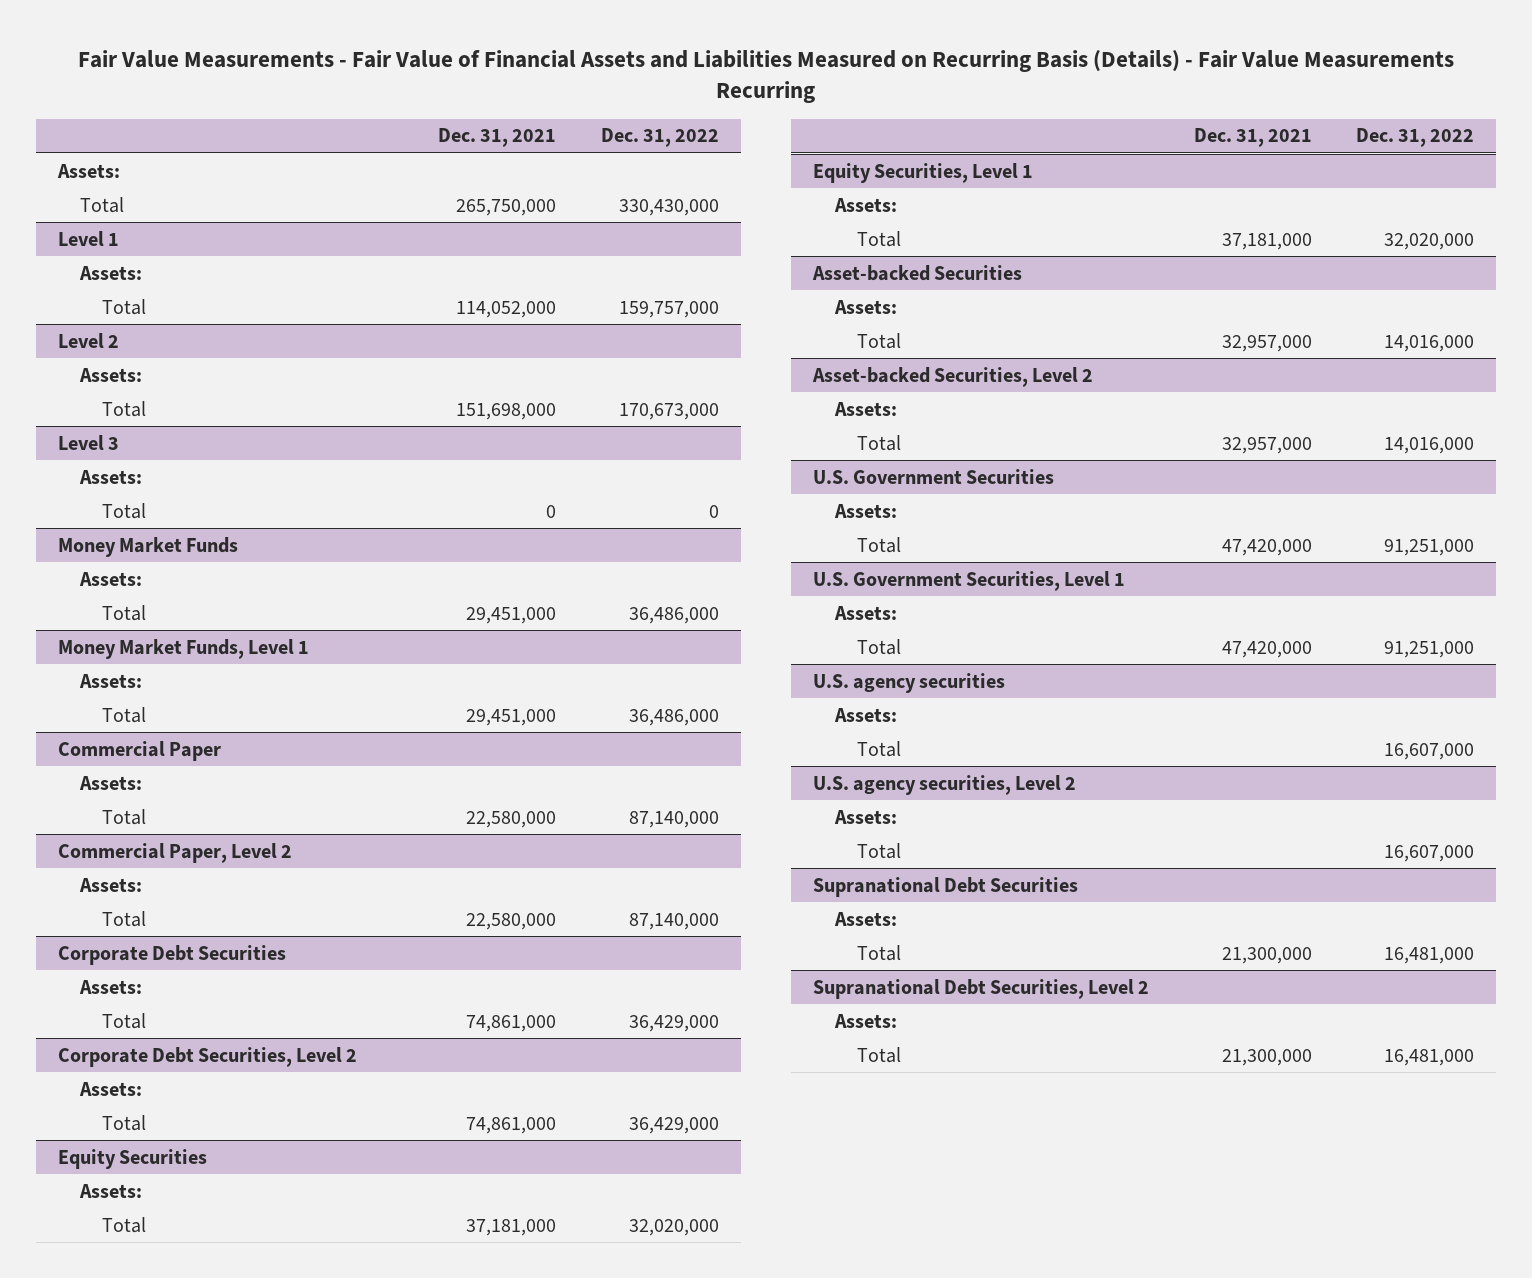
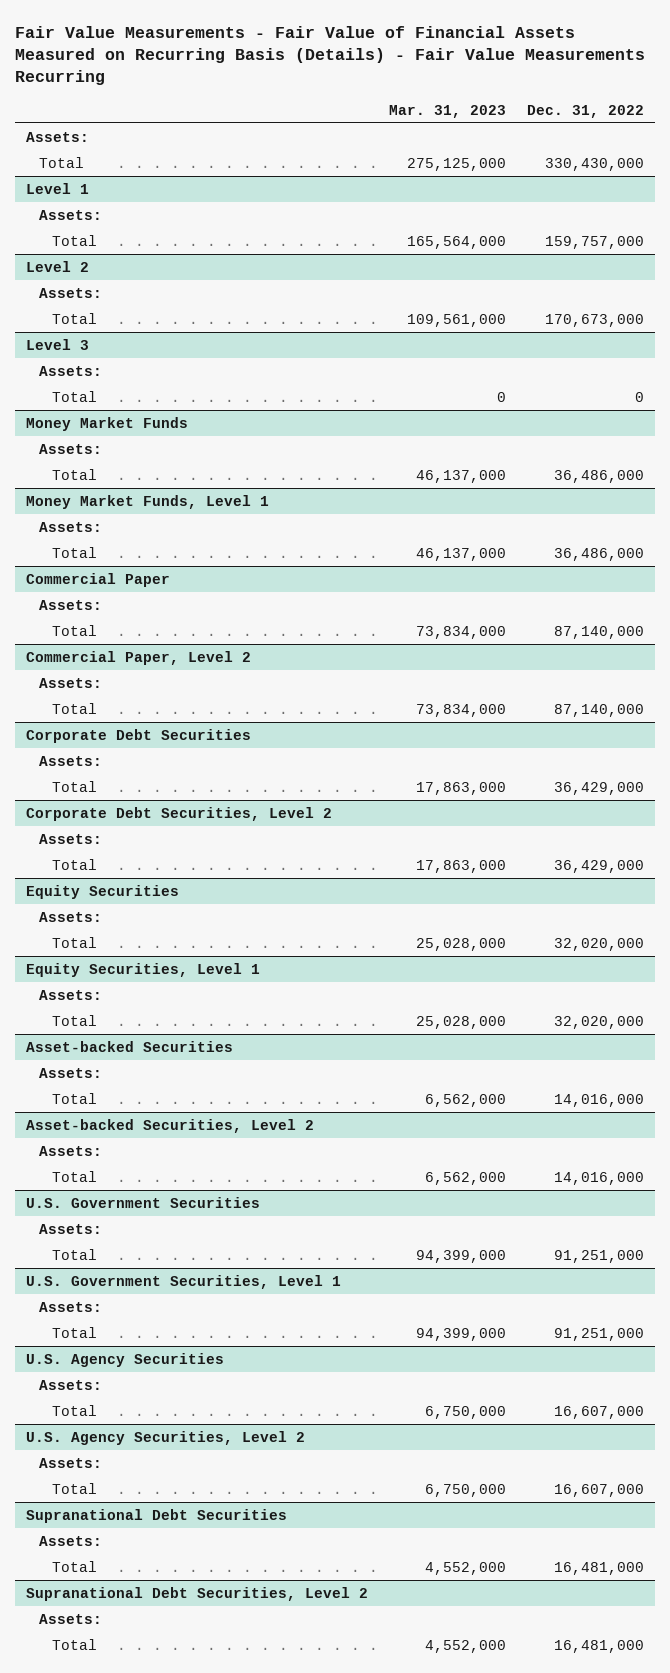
- Fair Value Measurements - Fair Value of Financial Assets and Liabilities Measured on Recurring Basis (Details) - Fair Value Measurements Recurring
+ Fair Value Measurements - Fair Value of Financial Assets Measured on Recurring Basis (Details) - Fair Value Measurements Recurring
- | Dec. 31, 2021 | Dec. 31, 2022
+ | Mar. 31, 2023 | Dec. 31, 2022
- U.S. agency securities
+ U.S. Agency Securities
- U.S. agency securities, Level 2
+ U.S. Agency Securities, Level 2

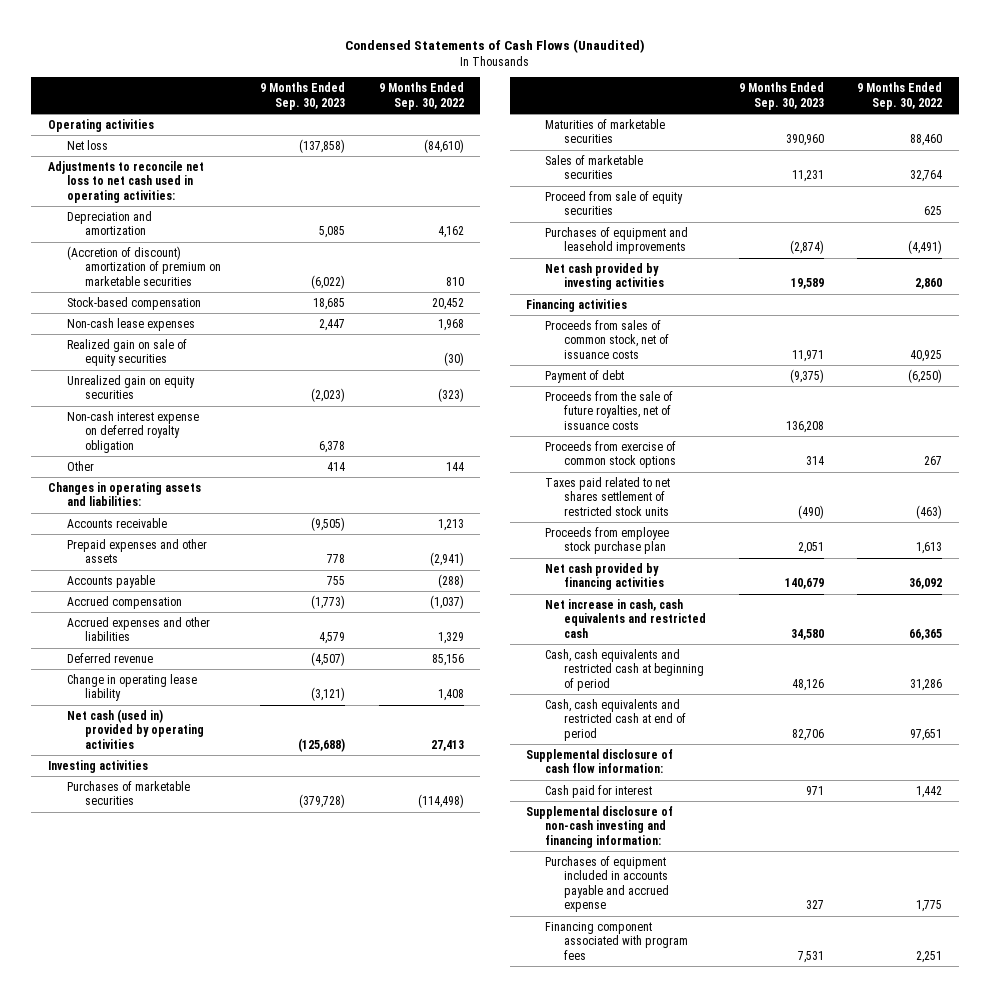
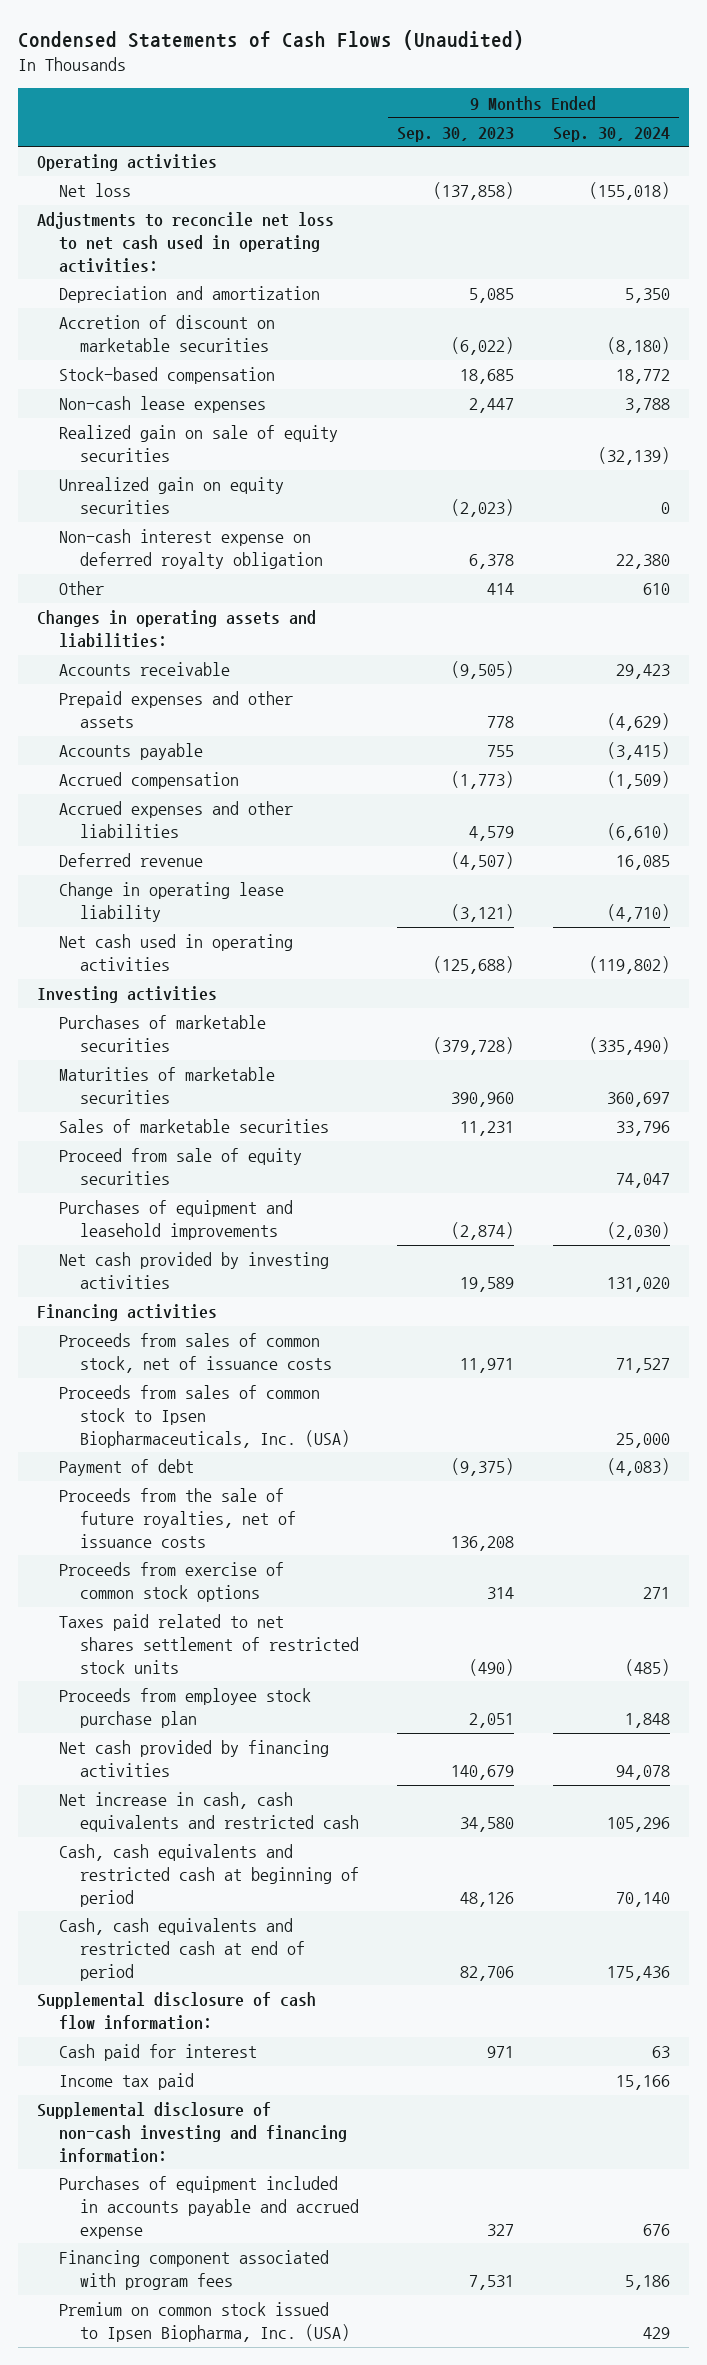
- | 9 Months Ended Sep. 30, 2023 | 9 Months Ended Sep. 30, 2022
+ | 9 Months Ended Sep. 30, 2023 | 9 Months Ended Sep. 30, 2024
- (Accretion of discount) amortization of premium on marketable securities | (6,022) | 810
+ Accretion of discount on marketable securities | (6,022) | (8,180)
- Net cash (used in) provided by operating activities | (125,688) | 27,413
+ Net cash used in operating activities | (125,688) | (119,802)
+ Proceeds from sales of common stock to Ipsen Biopharmaceuticals, Inc. (USA) | | 25,000
+ Income tax paid | | 15,166
+ Premium on common stock issued to Ipsen Biopharma, Inc. (USA) | | 429

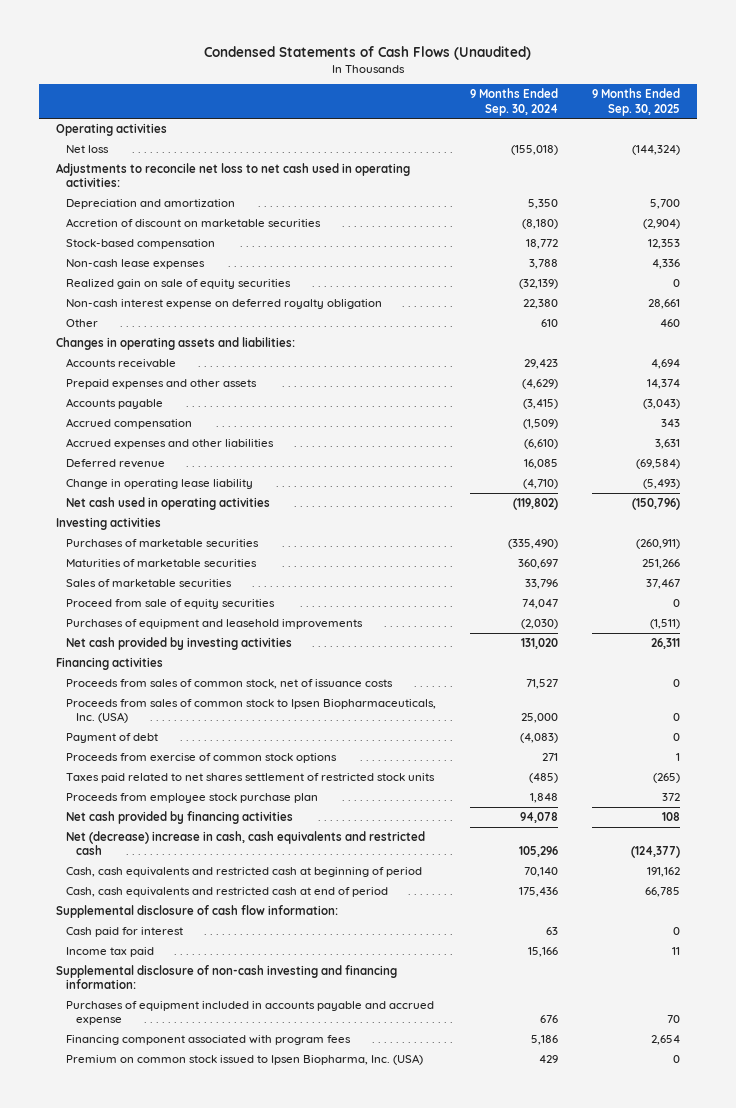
- | 9 Months Ended Sep. 30, 2023 | 9 Months Ended Sep. 30, 2024
+ | 9 Months Ended Sep. 30, 2024 | 9 Months Ended Sep. 30, 2025
- Unrealized gain on equity securities | (2,023) | 0
- Proceeds from the sale of future royalties, net of issuance costs | 136,208 |
- Net increase in cash, cash equivalents and restricted cash | 34,580 | 105,296
+ Net (decrease) increase in cash, cash equivalents and restricted cash | 105,296 | (124,377)

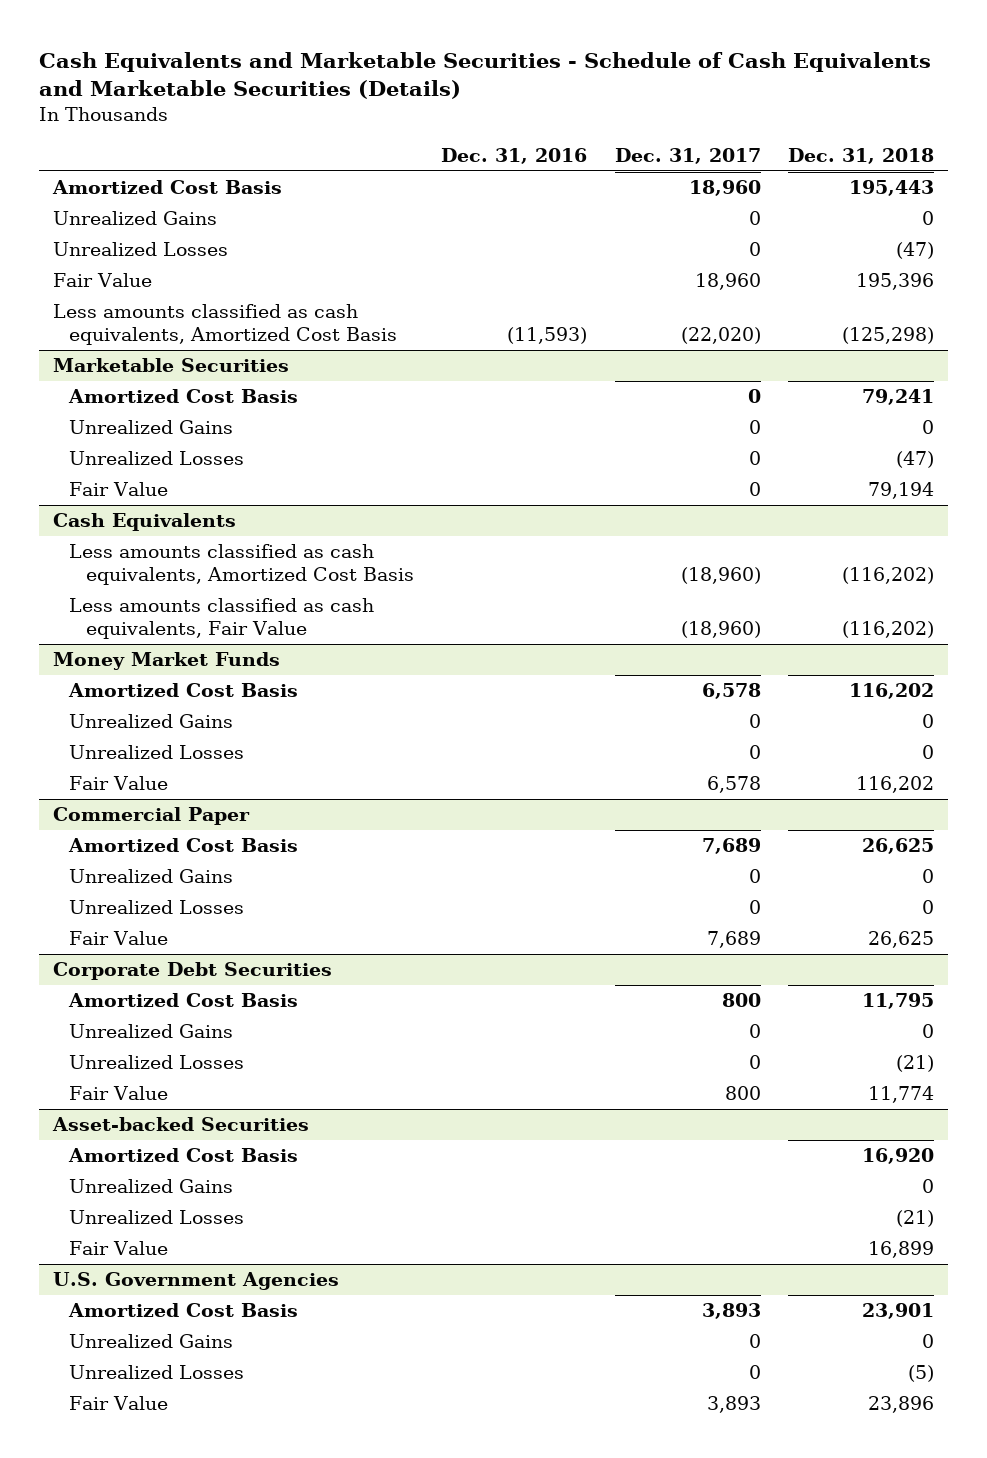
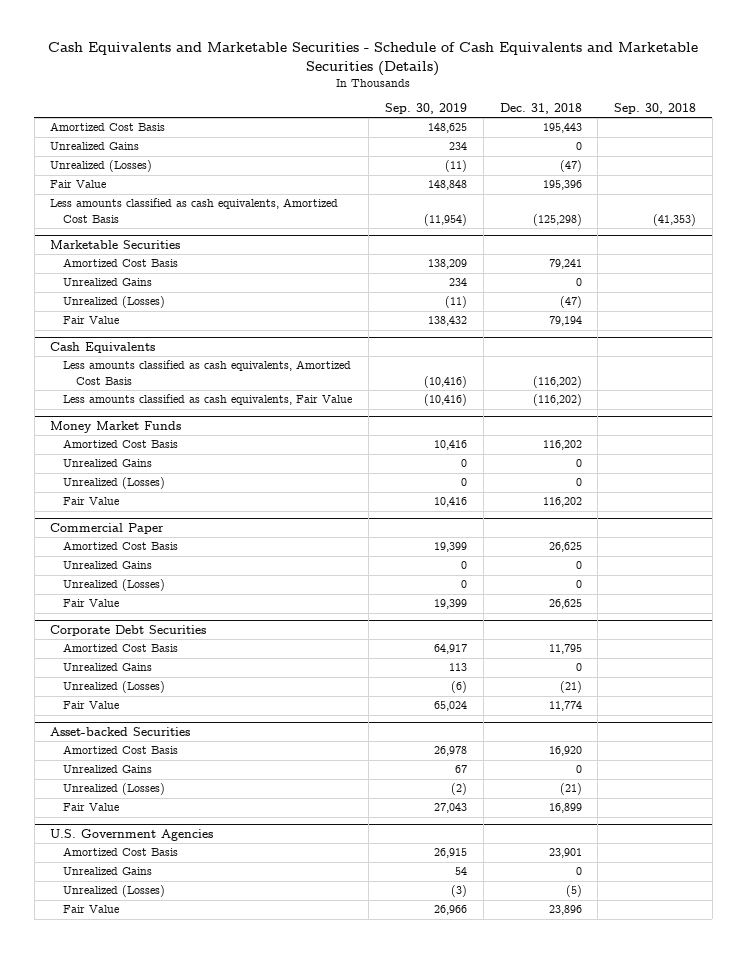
- | Dec. 31, 2016 | Dec. 31, 2017 | Dec. 31, 2018
+ | Sep. 30, 2019 | Dec. 31, 2018 | Sep. 30, 2018
- Unrealized Losses | | 0 | (47)
+ Unrealized (Losses) | (11) | (47) |
@ Marketable Securities
- Unrealized Losses | | 0 | (47)
+ Unrealized (Losses) | (11) | (47) |
@ Money Market Funds
- Unrealized Losses | | 0 | 0
+ Unrealized (Losses) | 0 | 0 |
@ Commercial Paper
- Unrealized Losses | | 0 | 0
+ Unrealized (Losses) | 0 | 0 |
@ Corporate Debt Securities
- Unrealized Losses | | 0 | (21)
+ Unrealized (Losses) | (6) | (21) |
@ Asset-backed Securities
- Unrealized Losses | | | (21)
+ Unrealized (Losses) | (2) | (21) |
@ U.S. Government Agencies
- Unrealized Losses | | 0 | (5)
+ Unrealized (Losses) | (3) | (5) |

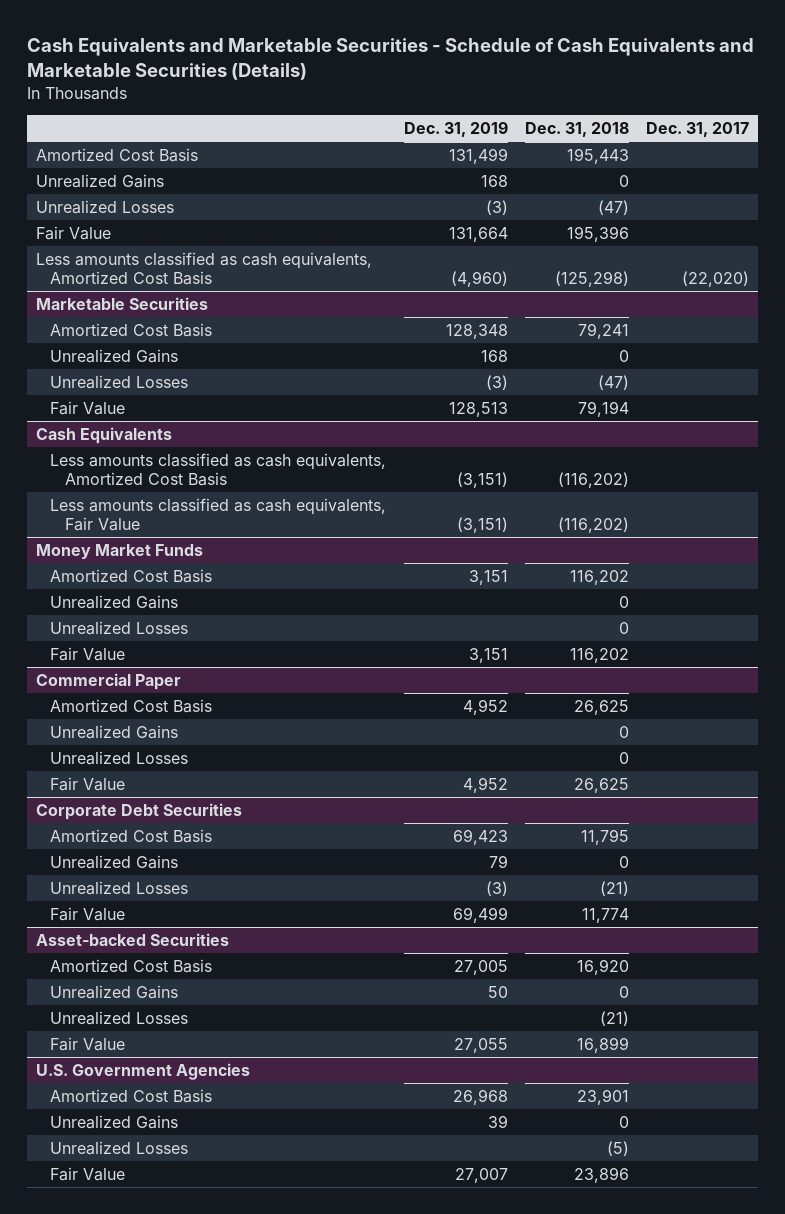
- | Sep. 30, 2019 | Dec. 31, 2018 | Sep. 30, 2018
+ | Dec. 31, 2019 | Dec. 31, 2018 | Dec. 31, 2017
- Unrealized (Losses) | (11) | (47) |
+ Unrealized Losses | (3) | (47) |
@ Marketable Securities
- Unrealized (Losses) | (11) | (47) |
+ Unrealized Losses | (3) | (47) |
@ Money Market Funds
- Unrealized (Losses) | 0 | 0 |
+ Unrealized Losses | | 0 |
@ Commercial Paper
- Unrealized (Losses) | 0 | 0 |
+ Unrealized Losses | | 0 |
@ Corporate Debt Securities
- Unrealized (Losses) | (6) | (21) |
+ Unrealized Losses | (3) | (21) |
@ Asset-backed Securities
- Unrealized (Losses) | (2) | (21) |
+ Unrealized Losses | | (21) |
@ U.S. Government Agencies
- Unrealized (Losses) | (3) | (5) |
+ Unrealized Losses | | (5) |

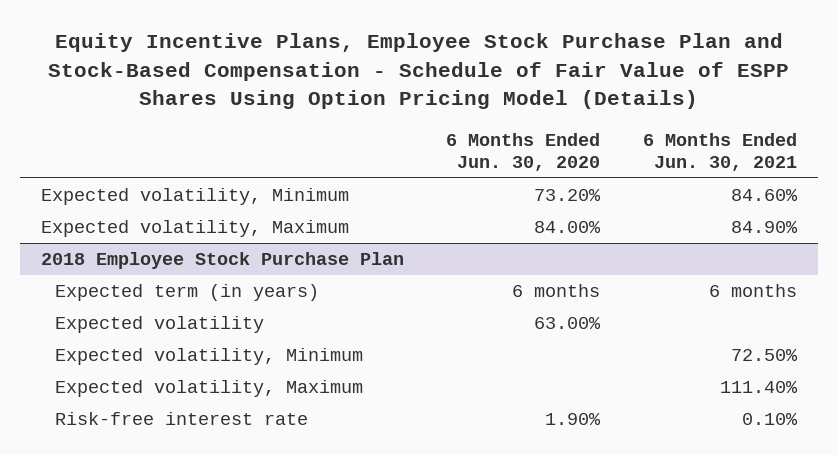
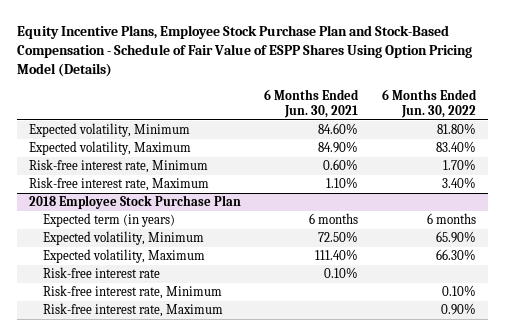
- | 6 Months Ended Jun. 30, 2020 | 6 Months Ended Jun. 30, 2021
+ | 6 Months Ended Jun. 30, 2021 | 6 Months Ended Jun. 30, 2022
+ Risk-free interest rate, Minimum | 0.60% | 1.70%
+ Risk-free interest rate, Maximum | 1.10% | 3.40%
@ 2018 Employee Stock Purchase Plan
- Expected volatility | 63.00% |
+ Risk-free interest rate, Minimum | | 0.10%
+ Risk-free interest rate, Maximum | | 0.90%

